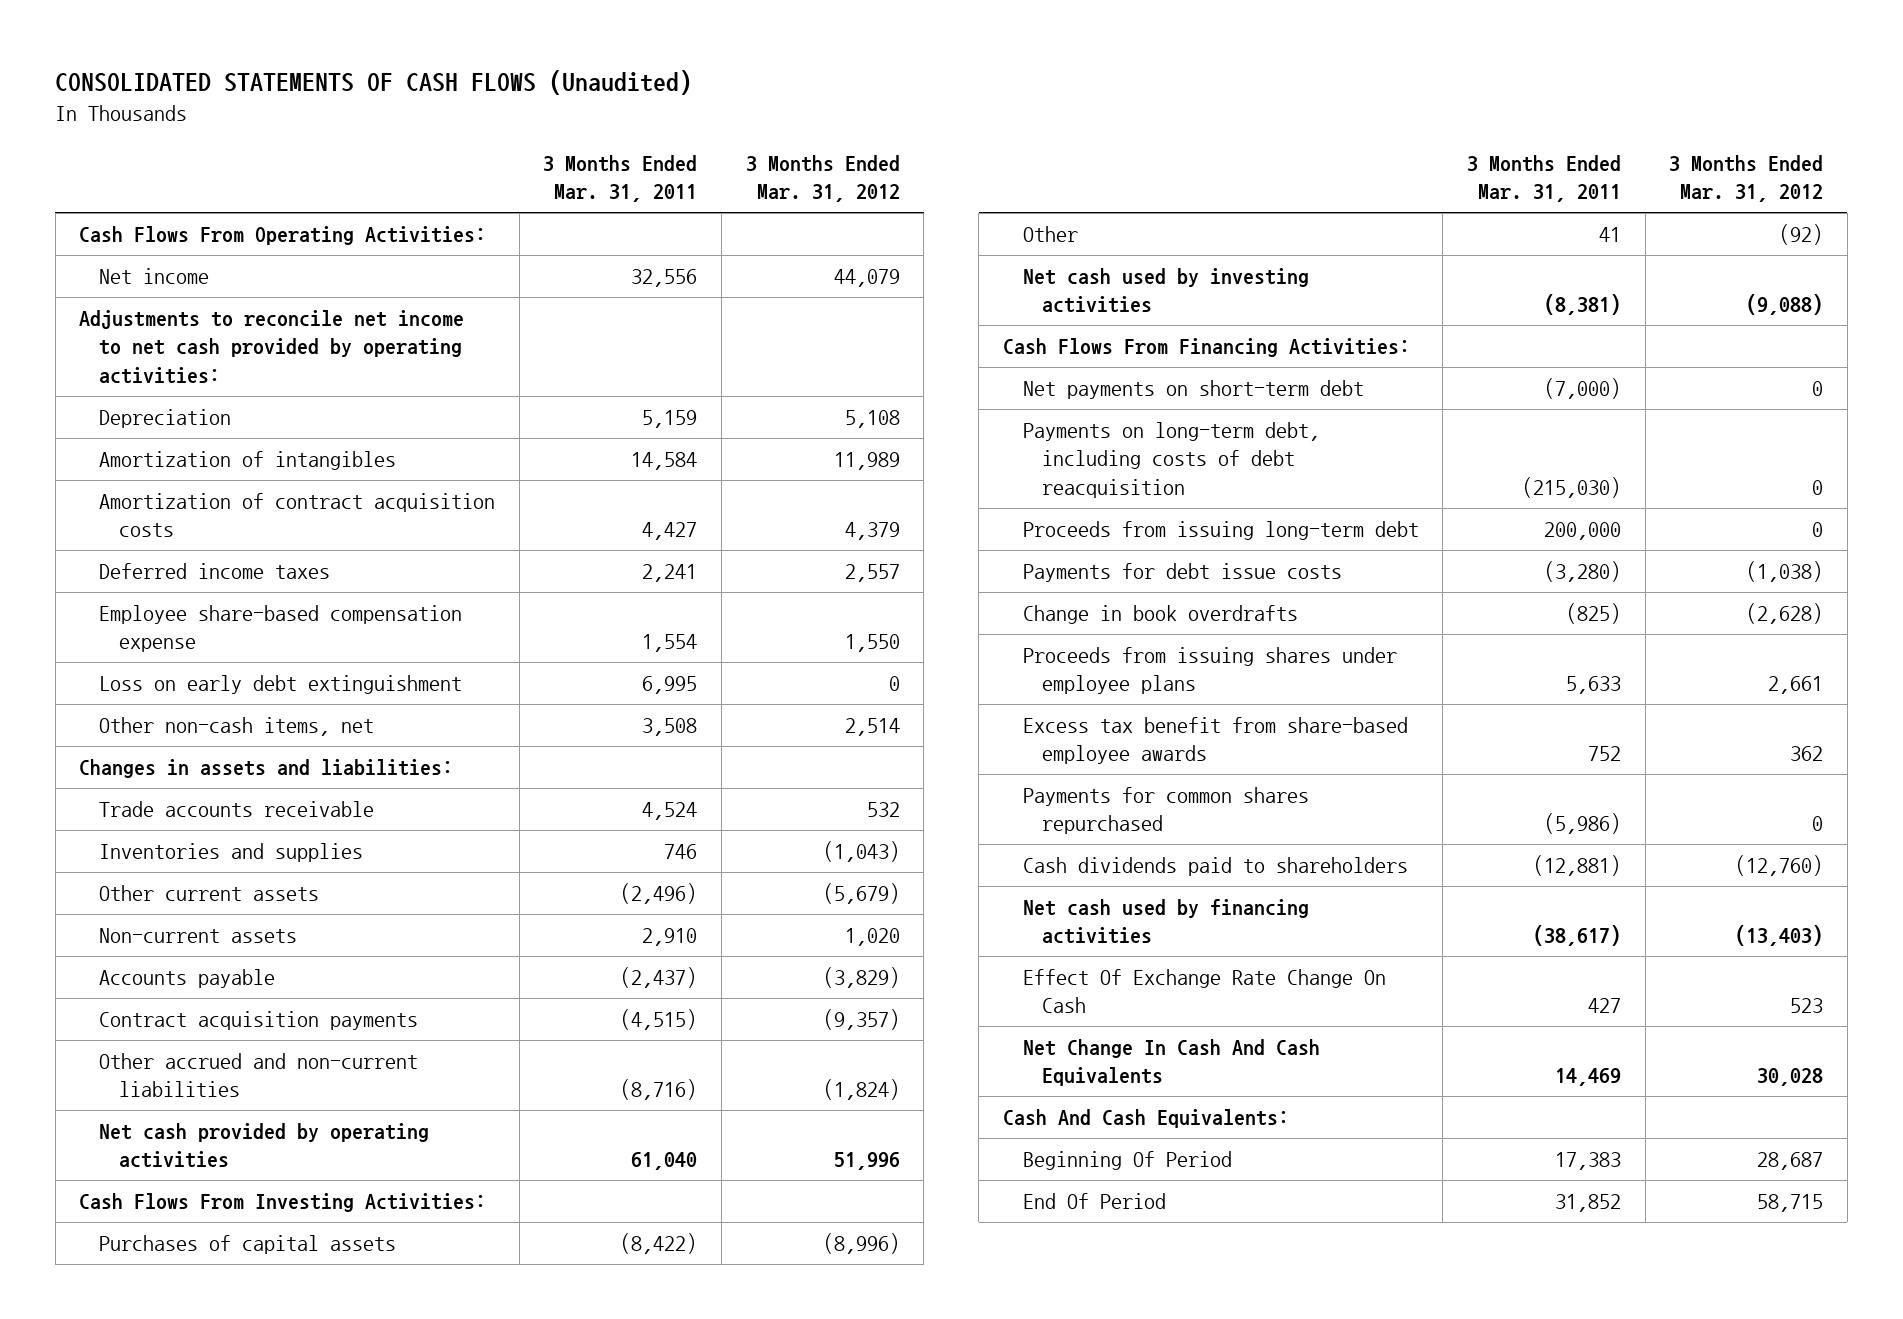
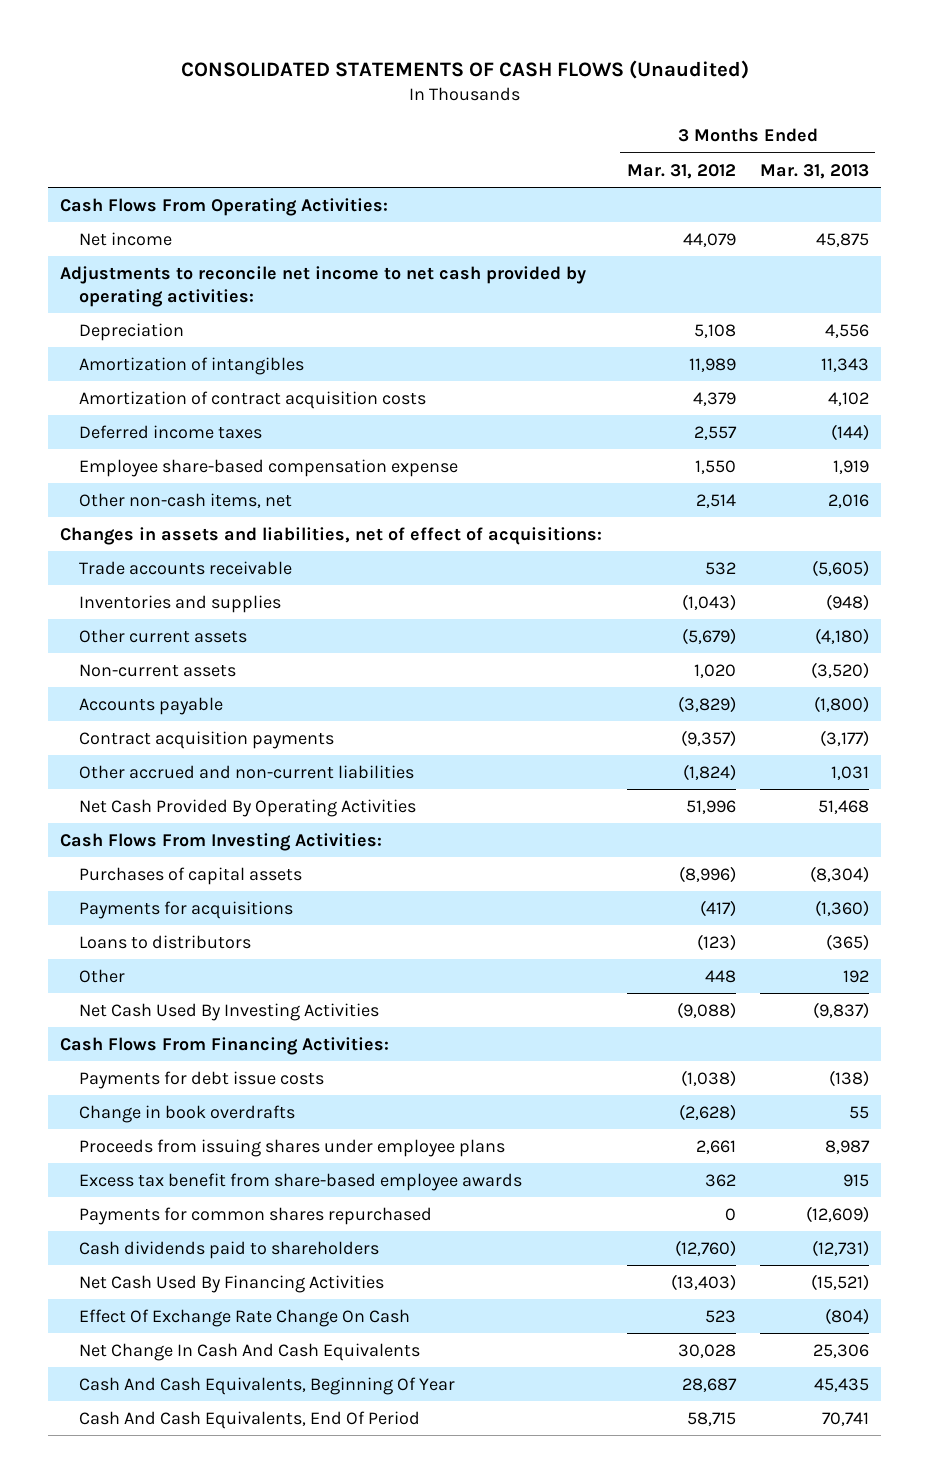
- | 3 Months Ended Mar. 31, 2011 | 3 Months Ended Mar. 31, 2012
+ | 3 Months Ended Mar. 31, 2012 | 3 Months Ended Mar. 31, 2013
- Loss on early debt extinguishment | 6,995 | 0
- Changes in assets and liabilities:
+ Changes in assets and liabilities, net of effect of acquisitions:
- Net cash provided by operating activities | 61,040 | 51,996
+ Net Cash Provided By Operating Activities | 51,996 | 51,468
- Other | 41 | (92)
- Net cash used by investing activities | (8,381) | (9,088)
+ Payments for acquisitions | (417) | (1,360)
+ Loans to distributors | (123) | (365)
+ Other | 448 | 192
+ Net Cash Used By Investing Activities | (9,088) | (9,837)
- Net payments on short-term debt | (7,000) | 0
- Payments on long-term debt, including costs of debt reacquisition | (215,030) | 0
- Proceeds from issuing long-term debt | 200,000 | 0
- Net cash used by financing activities | (38,617) | (13,403)
+ Net Cash Used By Financing Activities | (13,403) | (15,521)
- Cash And Cash Equivalents:
- Beginning Of Period | 17,383 | 28,687
- End Of Period | 31,852 | 58,715
+ Cash And Cash Equivalents, Beginning Of Year | 28,687 | 45,435
+ Cash And Cash Equivalents, End Of Period | 58,715 | 70,741

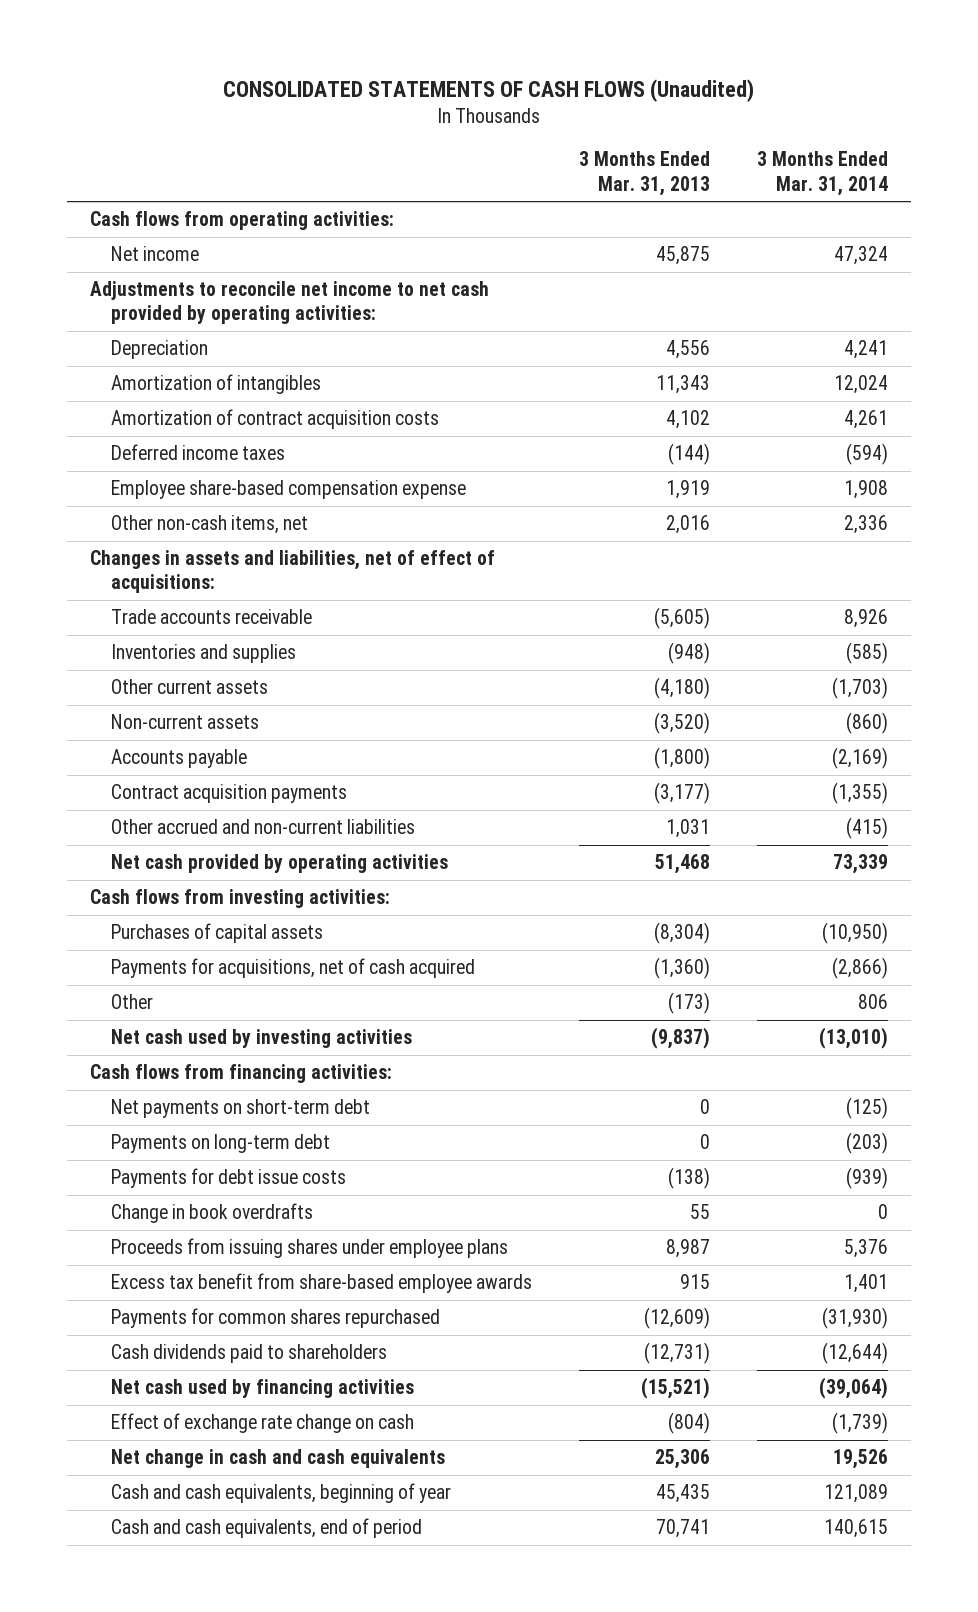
- | 3 Months Ended Mar. 31, 2012 | 3 Months Ended Mar. 31, 2013
+ | 3 Months Ended Mar. 31, 2013 | 3 Months Ended Mar. 31, 2014
- Cash Flows From Operating Activities:
+ Cash flows from operating activities:
- Net Cash Provided By Operating Activities | 51,996 | 51,468
- Cash Flows From Investing Activities:
+ Net cash provided by operating activities | 51,468 | 73,339
+ Cash flows from investing activities:
- Payments for acquisitions | (417) | (1,360)
- Loans to distributors | (123) | (365)
- Other | 448 | 192
- Net Cash Used By Investing Activities | (9,088) | (9,837)
- Cash Flows From Financing Activities:
+ Payments for acquisitions, net of cash acquired | (1,360) | (2,866)
+ Other | (173) | 806
+ Net cash used by investing activities | (9,837) | (13,010)
+ Cash flows from financing activities:
+ Net payments on short-term debt | 0 | (125)
+ Payments on long-term debt | 0 | (203)
- Net Cash Used By Financing Activities | (13,403) | (15,521)
- Effect Of Exchange Rate Change On Cash | 523 | (804)
- Net Change In Cash And Cash Equivalents | 30,028 | 25,306
- Cash And Cash Equivalents, Beginning Of Year | 28,687 | 45,435
- Cash And Cash Equivalents, End Of Period | 58,715 | 70,741
+ Net cash used by financing activities | (15,521) | (39,064)
+ Effect of exchange rate change on cash | (804) | (1,739)
+ Net change in cash and cash equivalents | 25,306 | 19,526
+ Cash and cash equivalents, beginning of year | 45,435 | 121,089
+ Cash and cash equivalents, end of period | 70,741 | 140,615

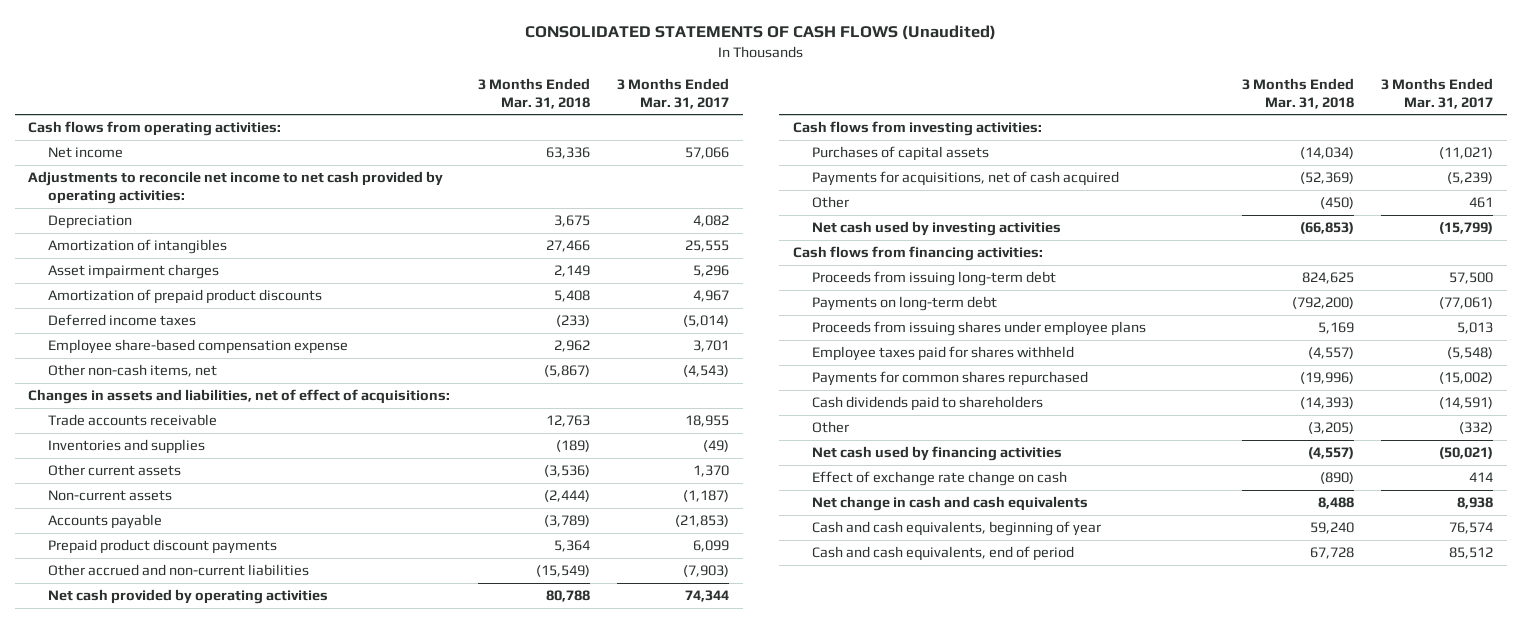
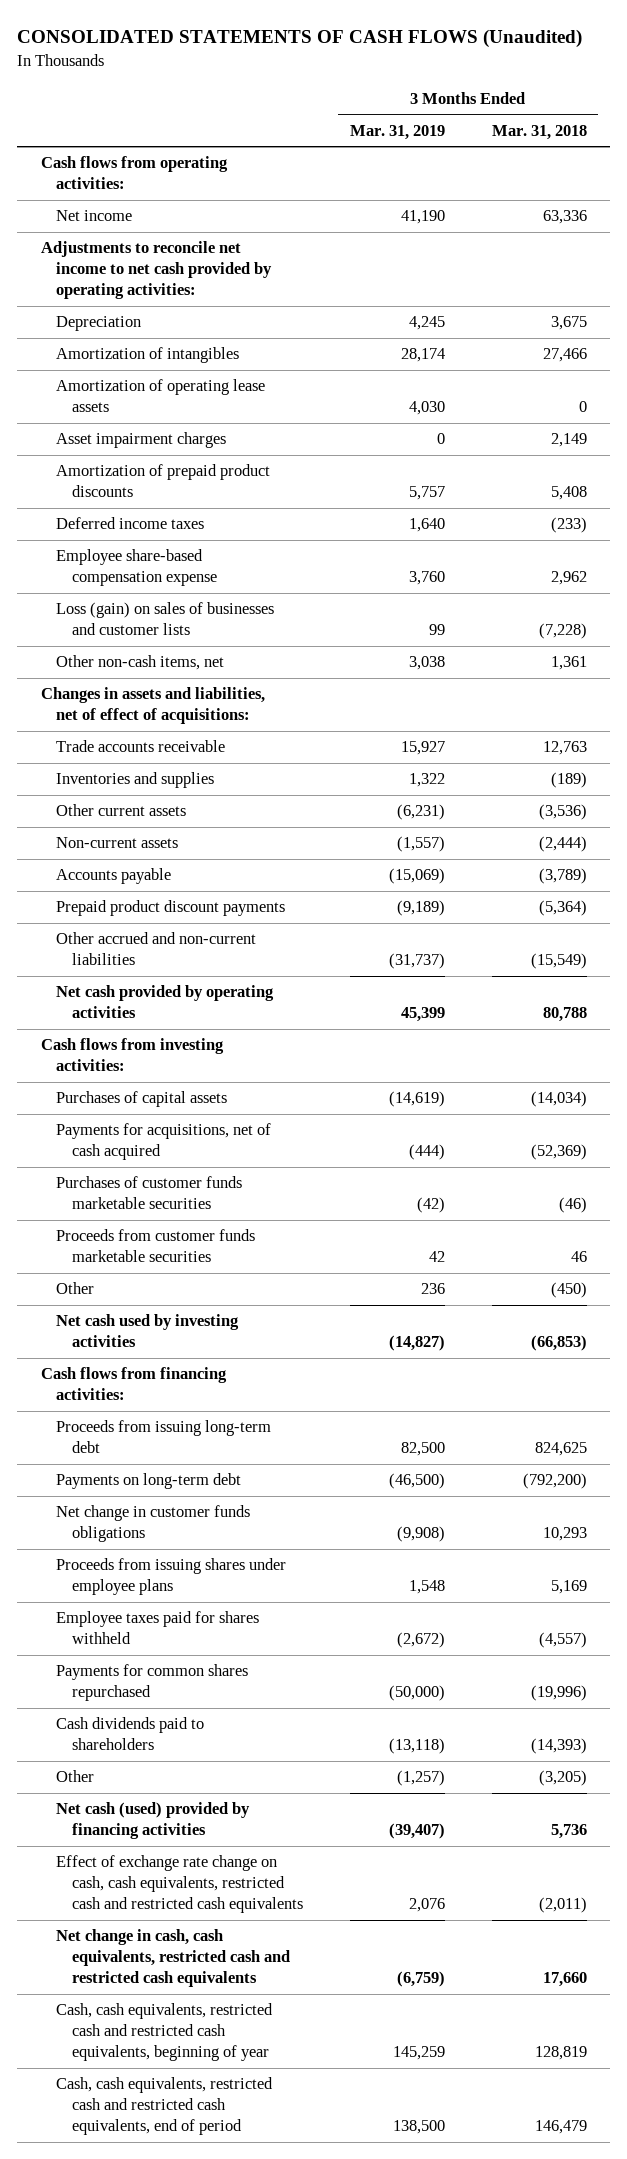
- | 3 Months Ended Mar. 31, 2018 | 3 Months Ended Mar. 31, 2017
+ | 3 Months Ended Mar. 31, 2019 | 3 Months Ended Mar. 31, 2018
+ Amortization of operating lease assets | 4,030 | 0
- Other non-cash items, net | (5,867) | (4,543)
+ Loss (gain) on sales of businesses and customer lists | 99 | (7,228)
+ Other non-cash items, net | 3,038 | 1,361
- Prepaid product discount payments | 5,364 | 6,099
+ Prepaid product discount payments | (9,189) | (5,364)
+ Purchases of customer funds marketable securities | (42) | (46)
+ Proceeds from customer funds marketable securities | 42 | 46
+ Net change in customer funds obligations | (9,908) | 10,293
- Net cash used by financing activities | (4,557) | (50,021)
- Effect of exchange rate change on cash | (890) | 414
- Net change in cash and cash equivalents | 8,488 | 8,938
- Cash and cash equivalents, beginning of year | 59,240 | 76,574
- Cash and cash equivalents, end of period | 67,728 | 85,512
+ Net cash (used) provided by financing activities | (39,407) | 5,736
+ Effect of exchange rate change on cash, cash equivalents, restricted cash and restricted cash equivalents | 2,076 | (2,011)
+ Net change in cash, cash equivalents, restricted cash and restricted cash equivalents | (6,759) | 17,660
+ Cash, cash equivalents, restricted cash and restricted cash equivalents, beginning of year | 145,259 | 128,819
+ Cash, cash equivalents, restricted cash and restricted cash equivalents, end of period | 138,500 | 146,479

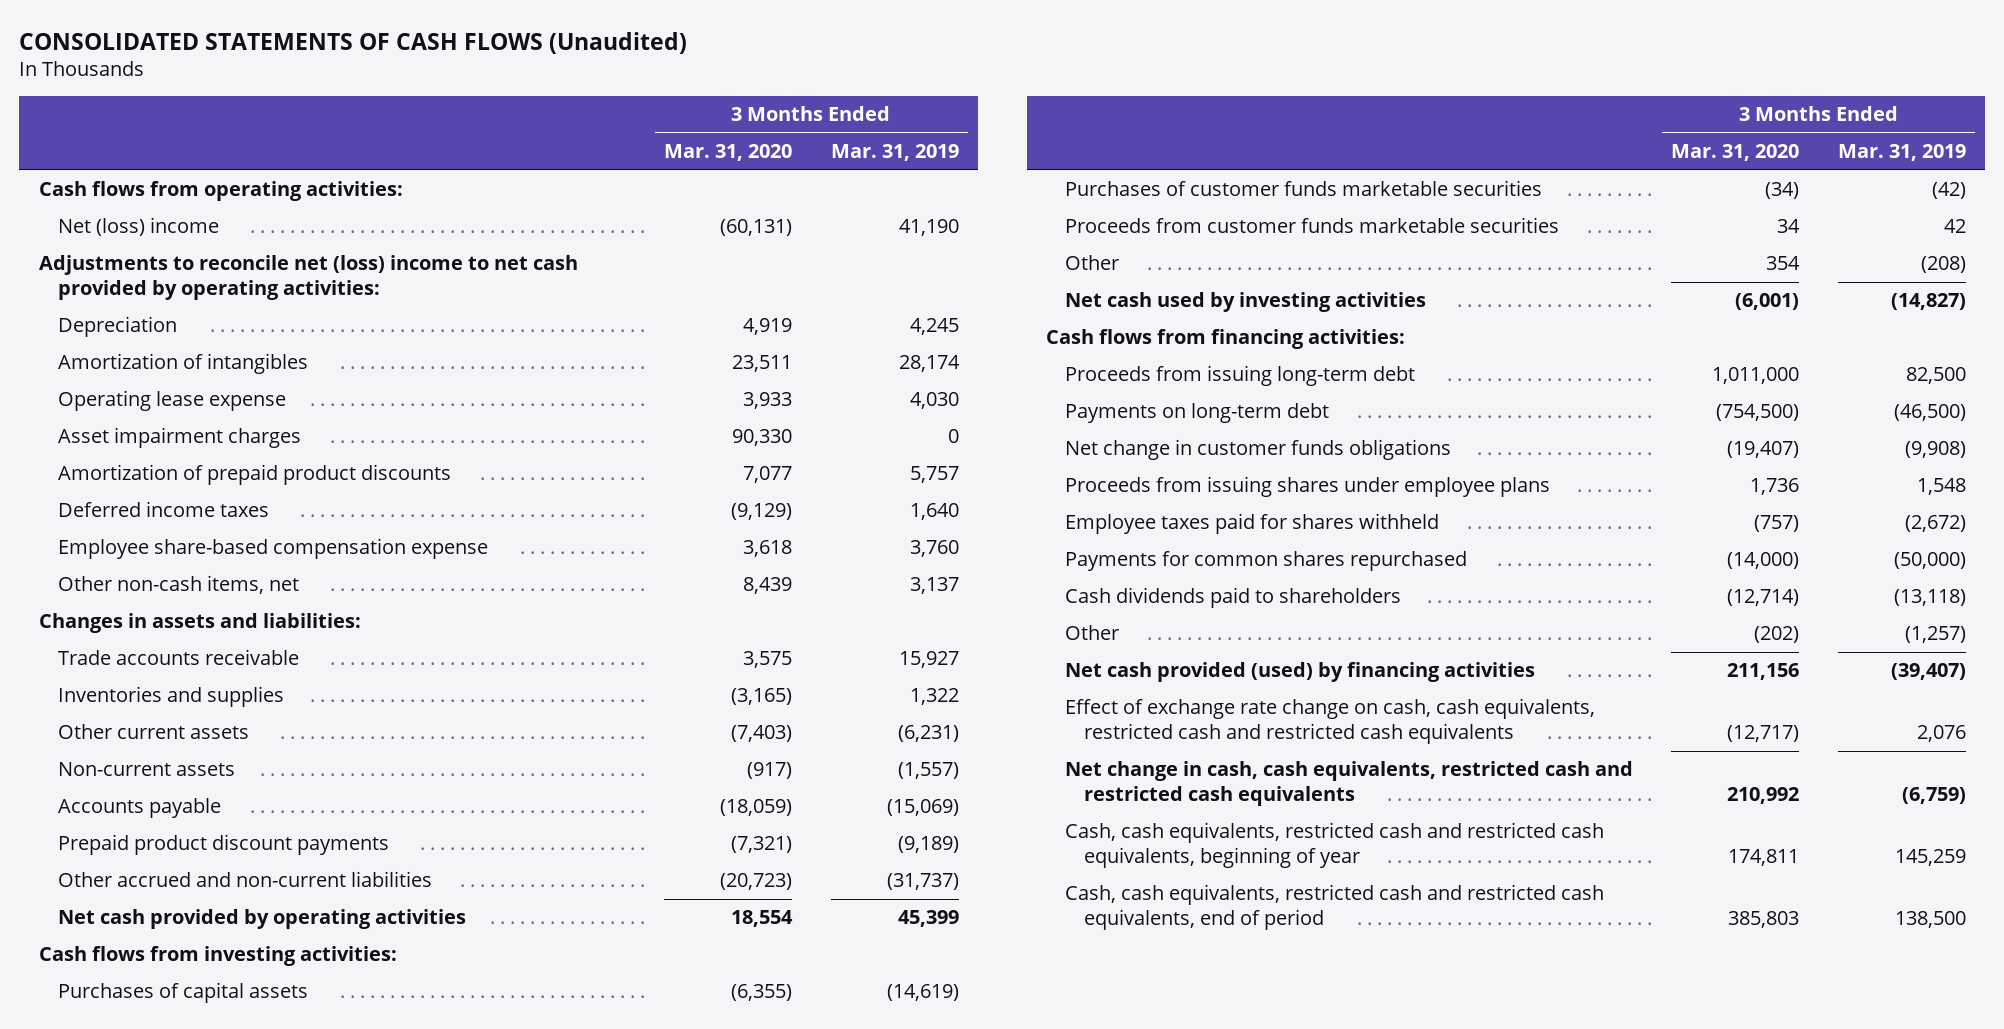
- | 3 Months Ended Mar. 31, 2019 | 3 Months Ended Mar. 31, 2018
+ | 3 Months Ended Mar. 31, 2020 | 3 Months Ended Mar. 31, 2019
- Net income | 41,190 | 63,336
- Adjustments to reconcile net income to net cash provided by operating activities:
+ Net (loss) income | (60,131) | 41,190
+ Adjustments to reconcile net (loss) income to net cash provided by operating activities:
- Amortization of operating lease assets | 4,030 | 0
+ Operating lease expense | 3,933 | 4,030
- Loss (gain) on sales of businesses and customer lists | 99 | (7,228)
- Other non-cash items, net | 3,038 | 1,361
- Changes in assets and liabilities, net of effect of acquisitions:
+ Other non-cash items, net | 8,439 | 3,137
+ Changes in assets and liabilities:
- Payments for acquisitions, net of cash acquired | (444) | (52,369)
- Other | 236 | (450)
+ Other | 354 | (208)
- Net cash (used) provided by financing activities | (39,407) | 5,736
+ Net cash provided (used) by financing activities | 211,156 | (39,407)

